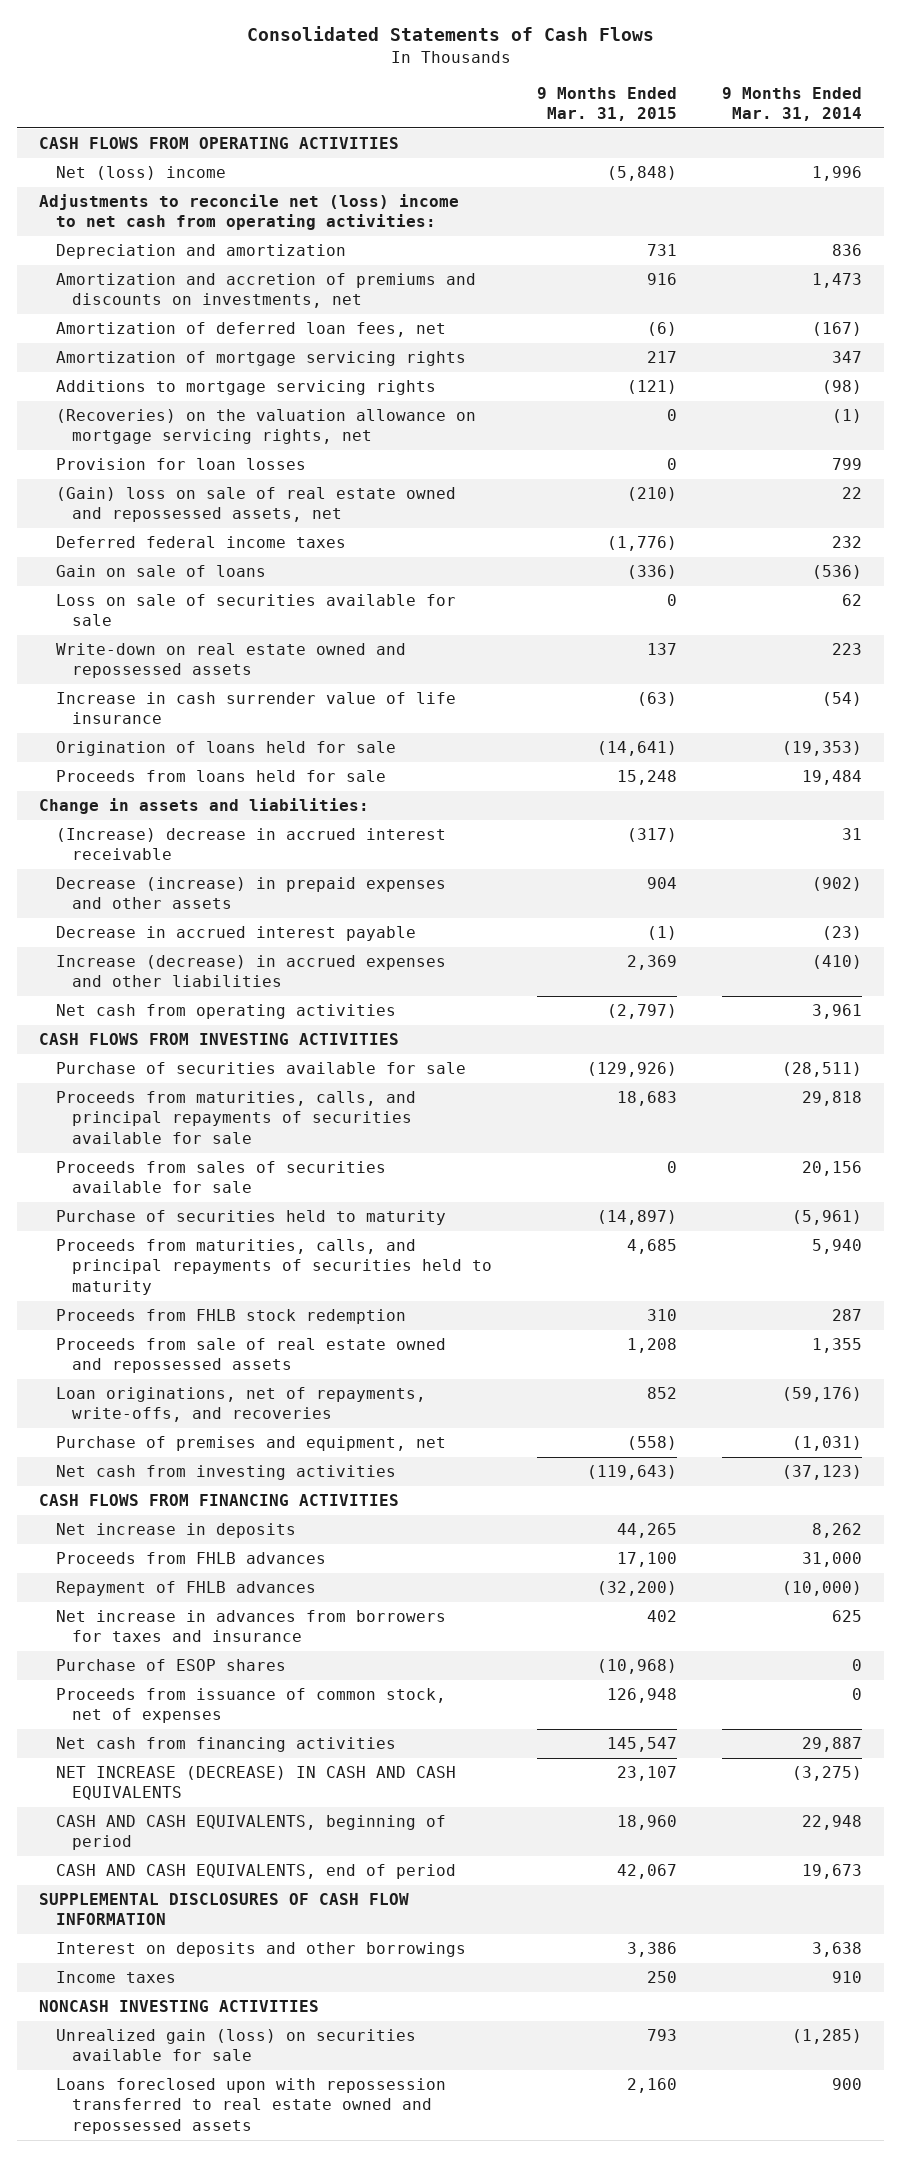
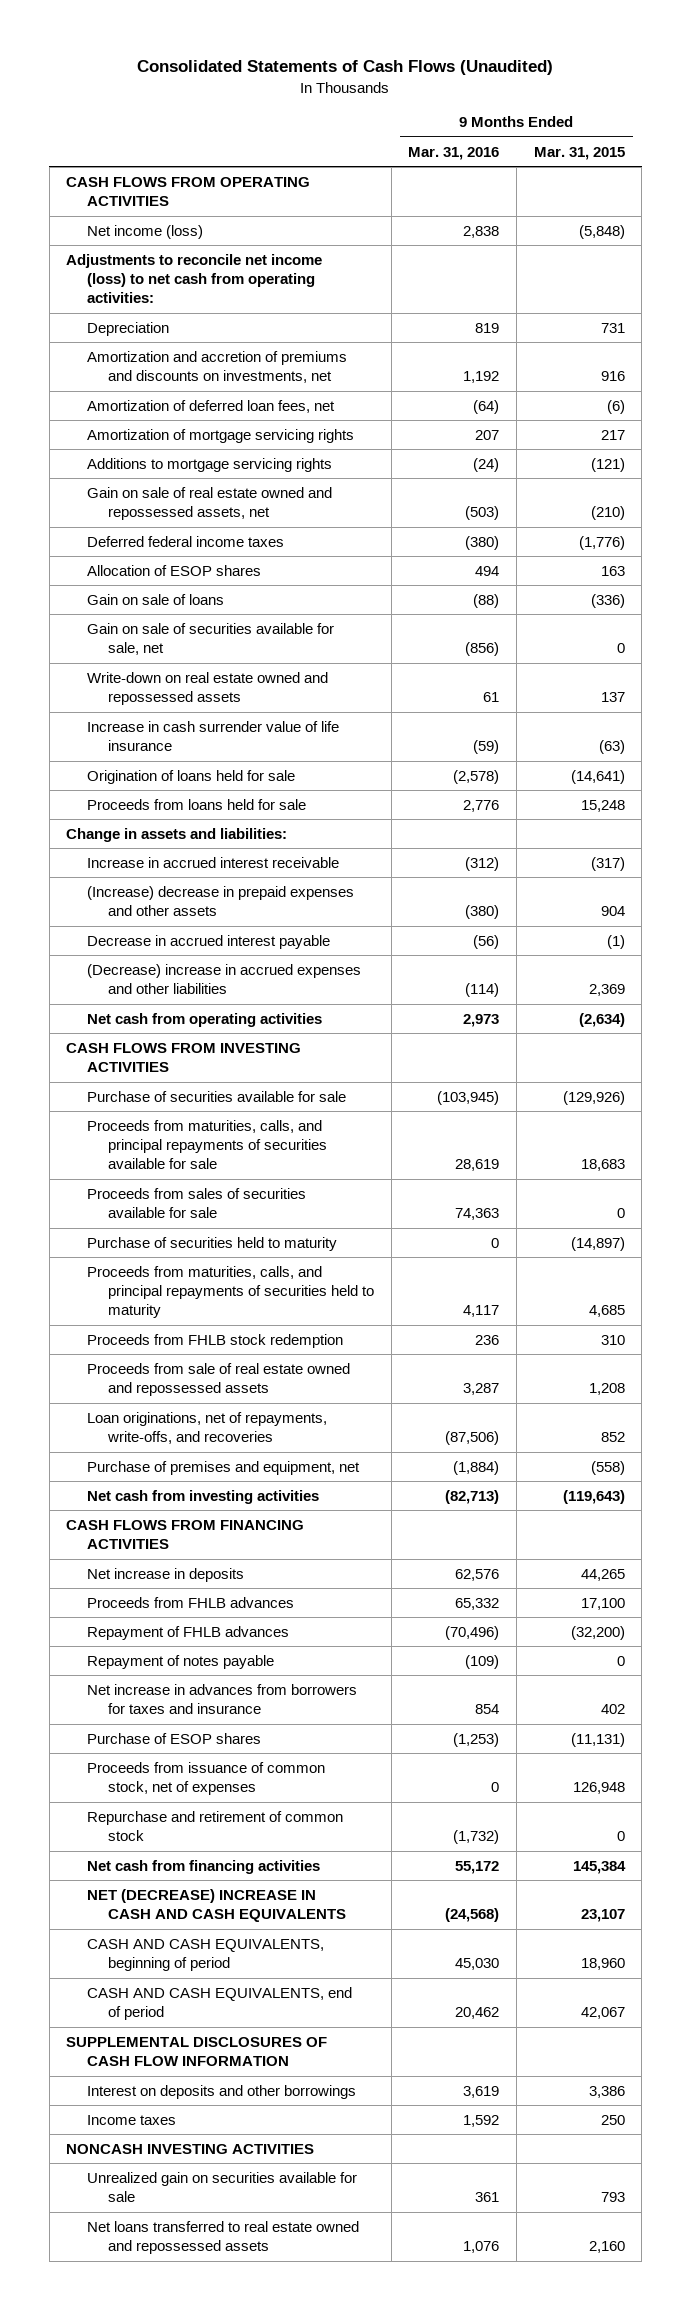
- Consolidated Statements of Cash Flows
+ Consolidated Statements of Cash Flows (Unaudited)
- | 9 Months Ended Mar. 31, 2015 | 9 Months Ended Mar. 31, 2014
+ | 9 Months Ended Mar. 31, 2016 | 9 Months Ended Mar. 31, 2015
- Net (loss) income | (5,848) | 1,996
- Adjustments to reconcile net (loss) income to net cash from operating activities:
- Depreciation and amortization | 731 | 836
+ Net income (loss) | 2,838 | (5,848)
+ Adjustments to reconcile net income (loss) to net cash from operating activities:
+ Depreciation | 819 | 731
- (Recoveries) on the valuation allowance on mortgage servicing rights, net | 0 | (1)
- Provision for loan losses | 0 | 799
- (Gain) loss on sale of real estate owned and repossessed assets, net | (210) | 22
+ Gain on sale of real estate owned and repossessed assets, net | (503) | (210)
+ Allocation of ESOP shares | 494 | 163
- Loss on sale of securities available for sale | 0 | 62
+ Gain on sale of securities available for sale, net | (856) | 0
- (Increase) decrease in accrued interest receivable | (317) | 31
- Decrease (increase) in prepaid expenses and other assets | 904 | (902)
+ Increase in accrued interest receivable | (312) | (317)
+ (Increase) decrease in prepaid expenses and other assets | (380) | 904
- Increase (decrease) in accrued expenses and other liabilities | 2,369 | (410)
- Net cash from operating activities | (2,797) | 3,961
+ (Decrease) increase in accrued expenses and other liabilities | (114) | 2,369
+ Net cash from operating activities | 2,973 | (2,634)
+ Repayment of notes payable | (109) | 0
- Purchase of ESOP shares | (10,968) | 0
+ Purchase of ESOP shares | (1,253) | (11,131)
- Net cash from financing activities | 145,547 | 29,887
- NET INCREASE (DECREASE) IN CASH AND CASH EQUIVALENTS | 23,107 | (3,275)
+ Repurchase and retirement of common stock | (1,732) | 0
+ Net cash from financing activities | 55,172 | 145,384
+ NET (DECREASE) INCREASE IN CASH AND CASH EQUIVALENTS | (24,568) | 23,107
- Unrealized gain (loss) on securities available for sale | 793 | (1,285)
- Loans foreclosed upon with repossession transferred to real estate owned and repossessed assets | 2,160 | 900
+ Unrealized gain on securities available for sale | 361 | 793
+ Net loans transferred to real estate owned and repossessed assets | 1,076 | 2,160

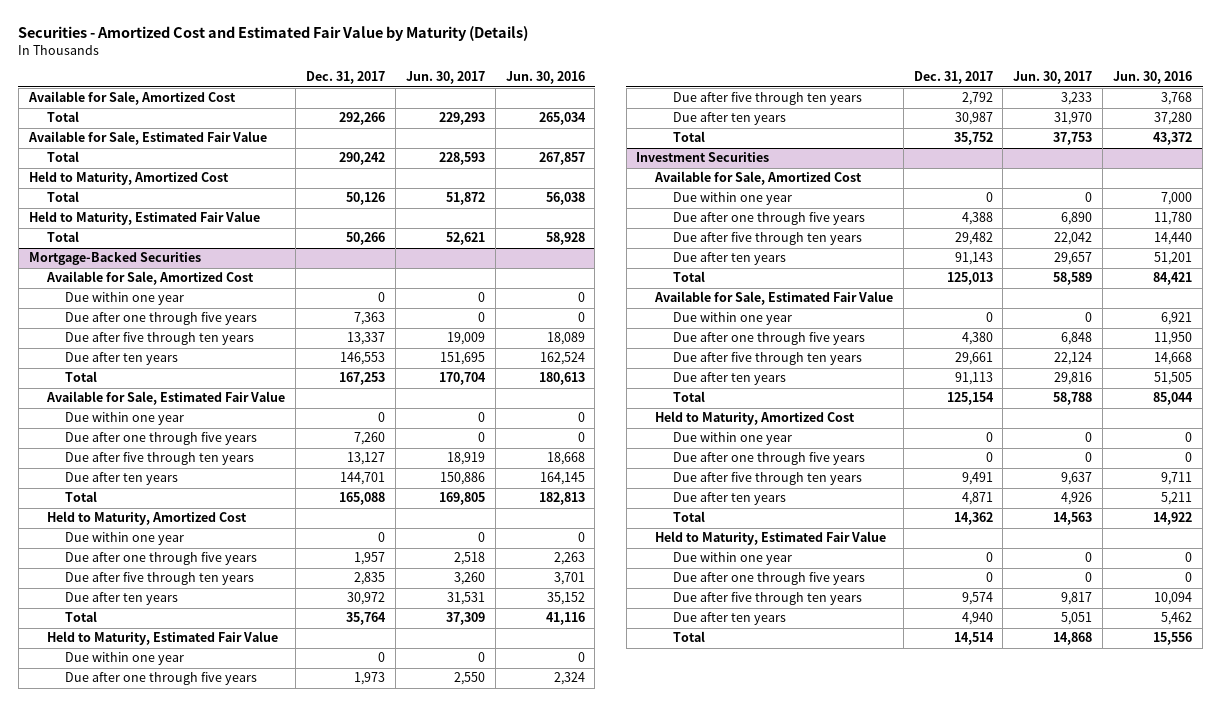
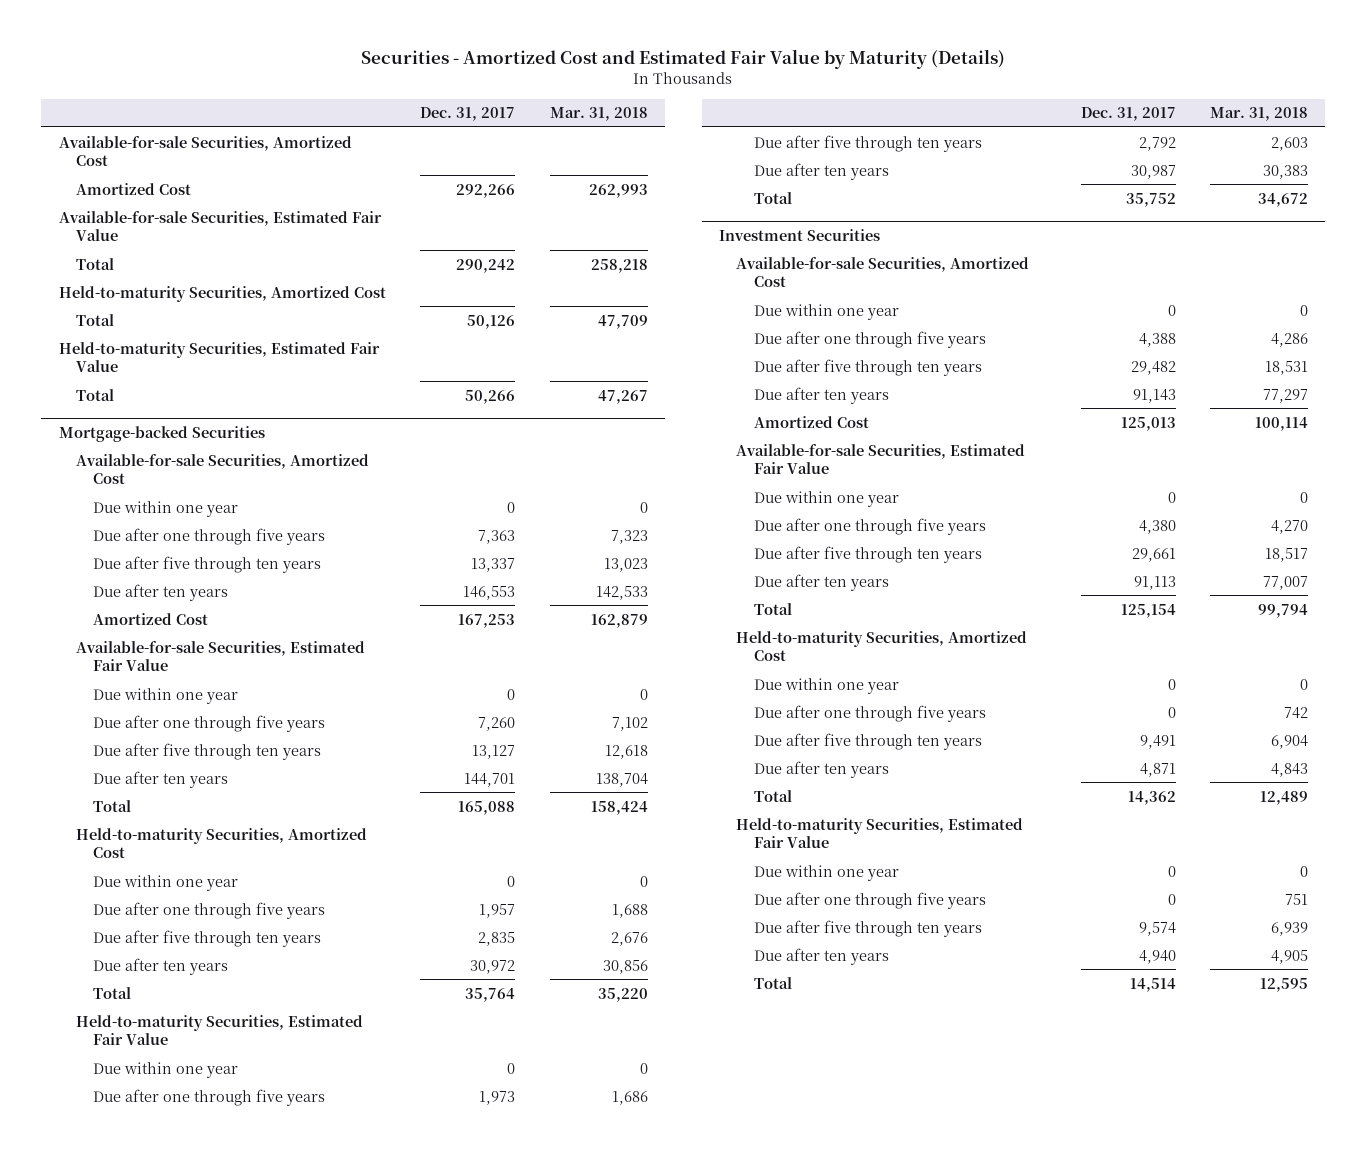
- | Dec. 31, 2017 | Jun. 30, 2017 | Jun. 30, 2016
+ | Dec. 31, 2017 | Mar. 31, 2018
- Available for Sale, Amortized Cost
- Total | 292,266 | 229,293 | 265,034
- Available for Sale, Estimated Fair Value
+ Available-for-sale Securities, Amortized Cost
+ Amortized Cost | 292,266 | 262,993
+ Available-for-sale Securities, Estimated Fair Value
- Held to Maturity, Amortized Cost
+ Held-to-maturity Securities, Amortized Cost
- Held to Maturity, Estimated Fair Value
+ Held-to-maturity Securities, Estimated Fair Value
- Mortgage-Backed Securities
- Available for Sale, Amortized Cost
+ Mortgage-backed Securities
+ Available-for-sale Securities, Amortized Cost
- Total | 167,253 | 170,704 | 180,613
- Available for Sale, Estimated Fair Value
+ Amortized Cost | 167,253 | 162,879
+ Available-for-sale Securities, Estimated Fair Value
- Held to Maturity, Amortized Cost
+ Held-to-maturity Securities, Amortized Cost
- Held to Maturity, Estimated Fair Value
+ Held-to-maturity Securities, Estimated Fair Value
@ Investment Securities
- Available for Sale, Amortized Cost
+ Available-for-sale Securities, Amortized Cost
- Total | 125,013 | 58,589 | 84,421
- Available for Sale, Estimated Fair Value
+ Amortized Cost | 125,013 | 100,114
+ Available-for-sale Securities, Estimated Fair Value
- Held to Maturity, Amortized Cost
+ Held-to-maturity Securities, Amortized Cost
- Held to Maturity, Estimated Fair Value
+ Held-to-maturity Securities, Estimated Fair Value

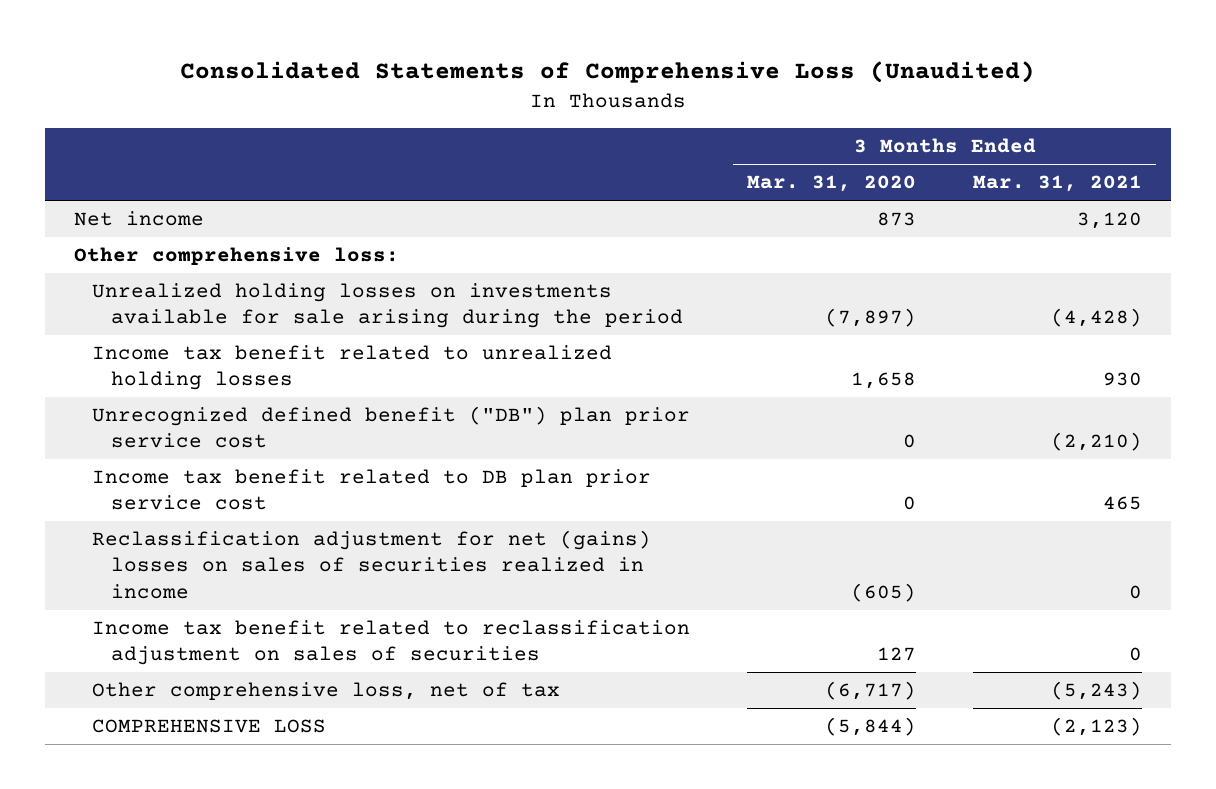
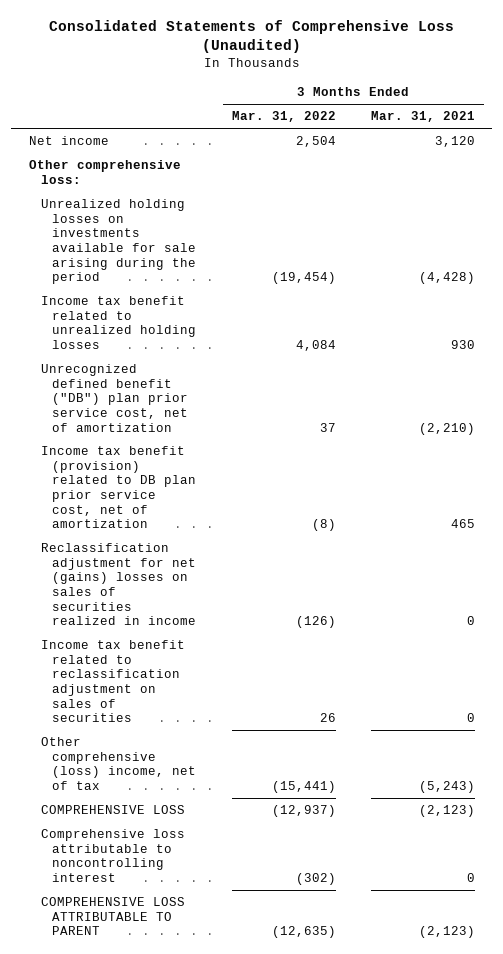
- | 3 Months Ended Mar. 31, 2020 | 3 Months Ended Mar. 31, 2021
+ | 3 Months Ended Mar. 31, 2022 | 3 Months Ended Mar. 31, 2021
- Unrecognized defined benefit ("DB") plan prior service cost | 0 | (2,210)
- Income tax benefit related to DB plan prior service cost | 0 | 465
+ Unrecognized defined benefit ("DB") plan prior service cost, net of amortization | 37 | (2,210)
+ Income tax benefit (provision) related to DB plan prior service cost, net of amortization | (8) | 465
- Other comprehensive loss, net of tax | (6,717) | (5,243)
+ Other comprehensive (loss) income, net of tax | (15,441) | (5,243)
+ Comprehensive loss attributable to noncontrolling interest | (302) | 0
+ COMPREHENSIVE LOSS ATTRIBUTABLE TO PARENT | (12,635) | (2,123)

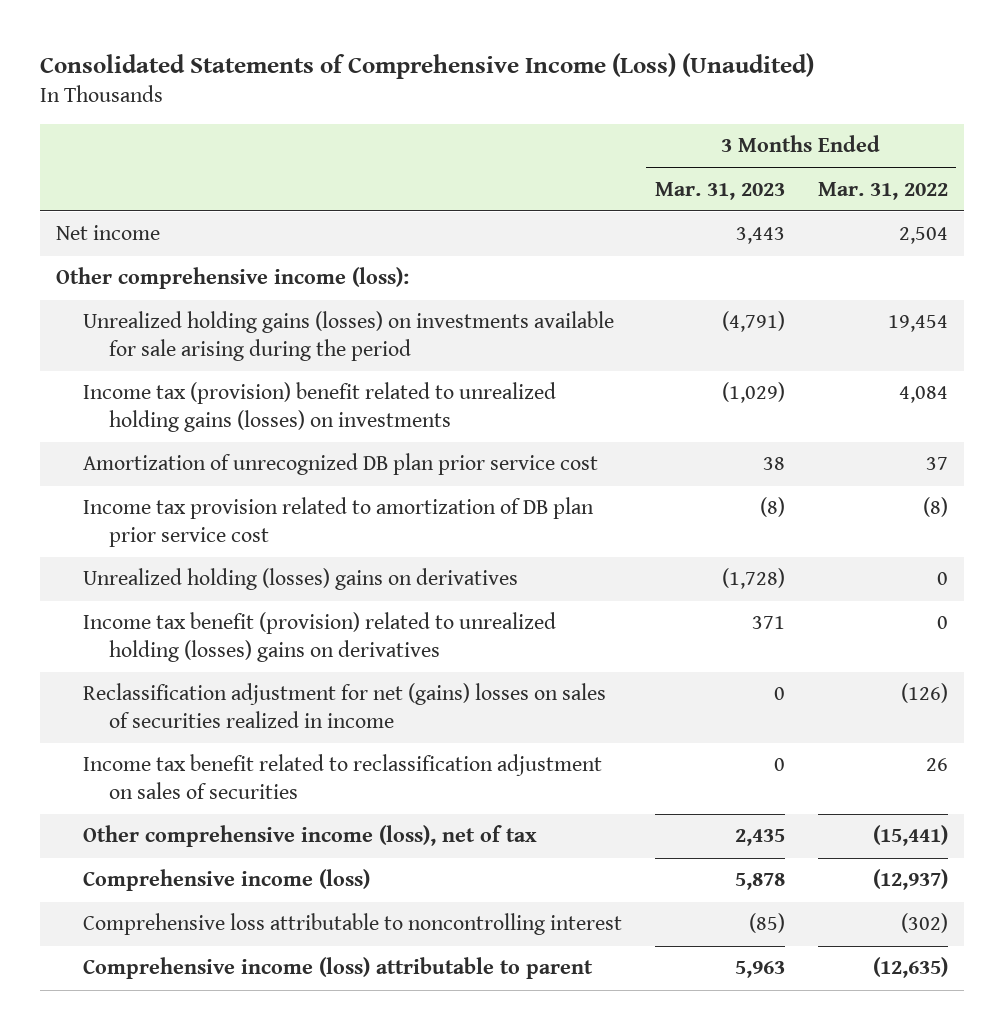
- Consolidated Statements of Comprehensive Loss (Unaudited)
+ Consolidated Statements of Comprehensive Income (Loss) (Unaudited)
- | 3 Months Ended Mar. 31, 2022 | 3 Months Ended Mar. 31, 2021
+ | 3 Months Ended Mar. 31, 2023 | 3 Months Ended Mar. 31, 2022
- Other comprehensive loss:
- Unrealized holding losses on investments available for sale arising during the period | (19,454) | (4,428)
- Income tax benefit related to unrealized holding losses | 4,084 | 930
- Unrecognized defined benefit ("DB") plan prior service cost, net of amortization | 37 | (2,210)
- Income tax benefit (provision) related to DB plan prior service cost, net of amortization | (8) | 465
+ Other comprehensive income (loss):
+ Unrealized holding gains (losses) on investments available for sale arising during the period | (4,791) | 19,454
+ Income tax (provision) benefit related to unrealized holding gains (losses) on investments | (1,029) | 4,084
+ Amortization of unrecognized DB plan prior service cost | 38 | 37
+ Income tax provision related to amortization of DB plan prior service cost | (8) | (8)
+ Unrealized holding (losses) gains on derivatives | (1,728) | 0
+ Income tax benefit (provision) related to unrealized holding (losses) gains on derivatives | 371 | 0
- Other comprehensive (loss) income, net of tax | (15,441) | (5,243)
- COMPREHENSIVE LOSS | (12,937) | (2,123)
+ Other comprehensive income (loss), net of tax | 2,435 | (15,441)
+ Comprehensive income (loss) | 5,878 | (12,937)
- COMPREHENSIVE LOSS ATTRIBUTABLE TO PARENT | (12,635) | (2,123)
+ Comprehensive income (loss) attributable to parent | 5,963 | (12,635)

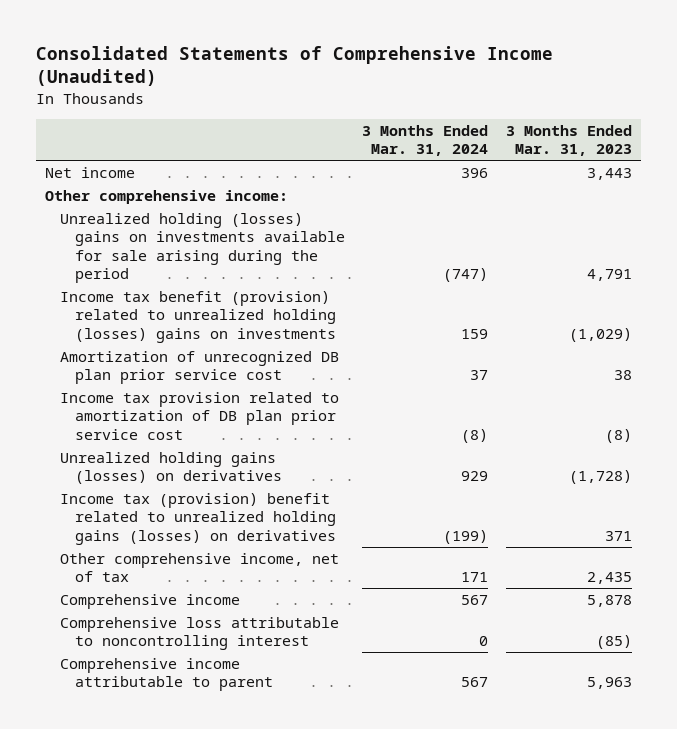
- Consolidated Statements of Comprehensive Income (Loss) (Unaudited)
+ Consolidated Statements of Comprehensive Income (Unaudited)
- | 3 Months Ended Mar. 31, 2023 | 3 Months Ended Mar. 31, 2022
+ | 3 Months Ended Mar. 31, 2024 | 3 Months Ended Mar. 31, 2023
- Other comprehensive income (loss):
- Unrealized holding gains (losses) on investments available for sale arising during the period | (4,791) | 19,454
- Income tax (provision) benefit related to unrealized holding gains (losses) on investments | (1,029) | 4,084
+ Other comprehensive income:
+ Unrealized holding (losses) gains on investments available for sale arising during the period | (747) | 4,791
+ Income tax benefit (provision) related to unrealized holding (losses) gains on investments | 159 | (1,029)
- Unrealized holding (losses) gains on derivatives | (1,728) | 0
- Income tax benefit (provision) related to unrealized holding (losses) gains on derivatives | 371 | 0
- Reclassification adjustment for net (gains) losses on sales of securities realized in income | 0 | (126)
- Income tax benefit related to reclassification adjustment on sales of securities | 0 | 26
- Other comprehensive income (loss), net of tax | 2,435 | (15,441)
- Comprehensive income (loss) | 5,878 | (12,937)
+ Unrealized holding gains (losses) on derivatives | 929 | (1,728)
+ Income tax (provision) benefit related to unrealized holding gains (losses) on derivatives | (199) | 371
+ Other comprehensive income, net of tax | 171 | 2,435
+ Comprehensive income | 567 | 5,878
- Comprehensive income (loss) attributable to parent | 5,963 | (12,635)
+ Comprehensive income attributable to parent | 567 | 5,963

